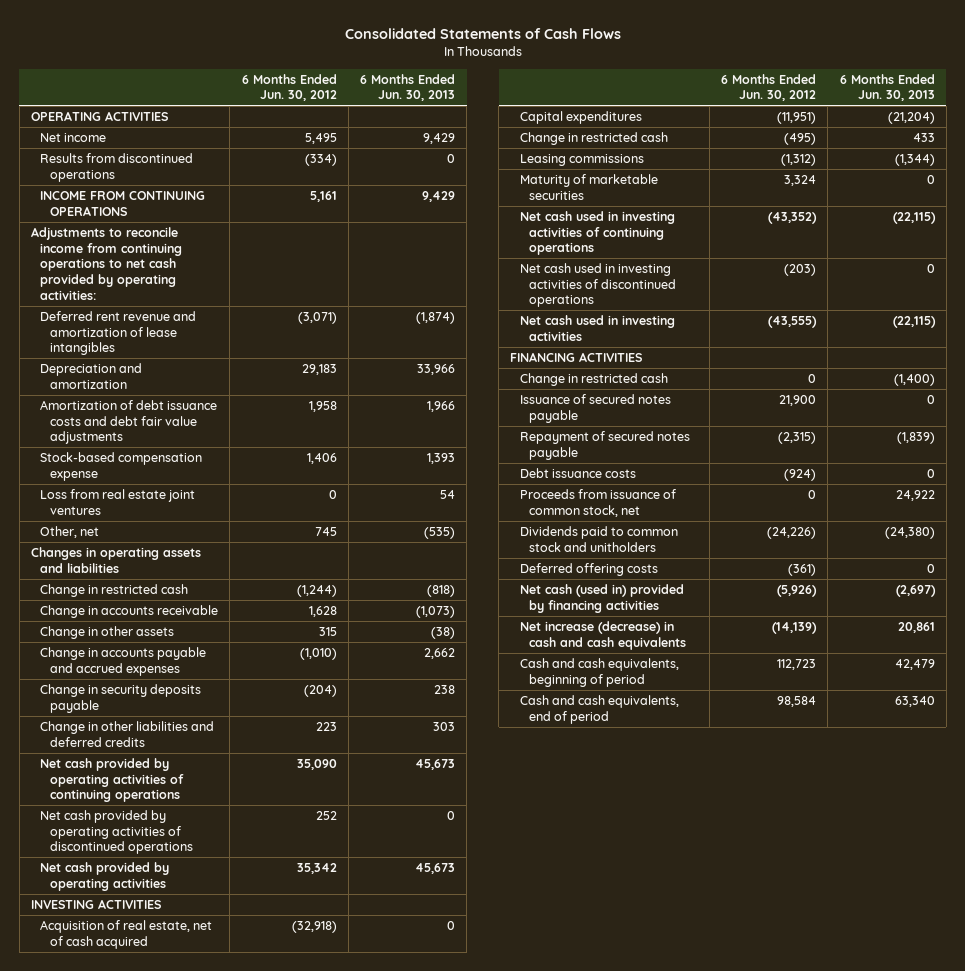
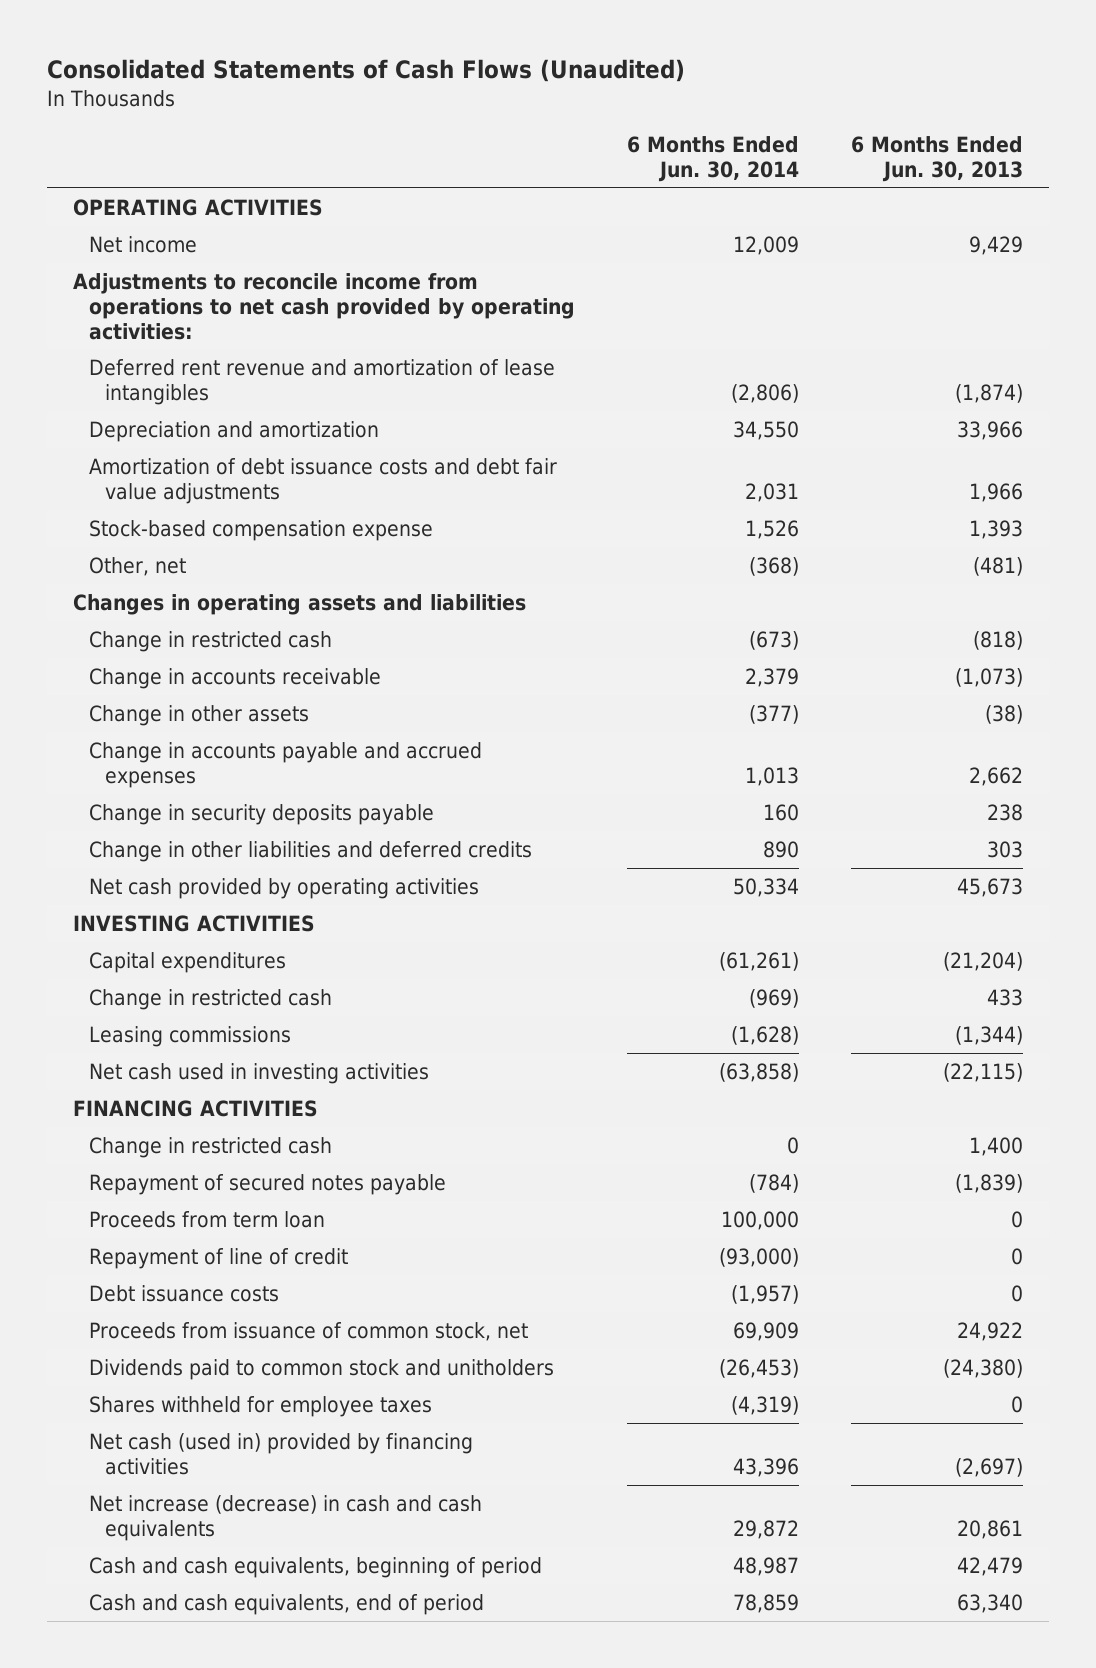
- Consolidated Statements of Cash Flows
+ Consolidated Statements of Cash Flows (Unaudited)
- | 6 Months Ended Jun. 30, 2012 | 6 Months Ended Jun. 30, 2013
+ | 6 Months Ended Jun. 30, 2014 | 6 Months Ended Jun. 30, 2013
- Results from discontinued operations | (334) | 0
- INCOME FROM CONTINUING OPERATIONS | 5,161 | 9,429
- Adjustments to reconcile income from continuing operations to net cash provided by operating activities:
+ Adjustments to reconcile income from operations to net cash provided by operating activities:
- Loss from real estate joint ventures | 0 | 54
- Other, net | 745 | (535)
+ Other, net | (368) | (481)
- Net cash provided by operating activities of continuing operations | 35,090 | 45,673
- Net cash provided by operating activities of discontinued operations | 252 | 0
- Acquisition of real estate, net of cash acquired | (32,918) | 0
- Maturity of marketable securities | 3,324 | 0
- Net cash used in investing activities of continuing operations | (43,352) | (22,115)
- Net cash used in investing activities of discontinued operations | (203) | 0
- Change in restricted cash | 0 | (1,400)
- Issuance of secured notes payable | 21,900 | 0
+ Change in restricted cash | 0 | 1,400
+ Proceeds from term loan | 100,000 | 0
+ Repayment of line of credit | (93,000) | 0
- Deferred offering costs | (361) | 0
+ Shares withheld for employee taxes | (4,319) | 0

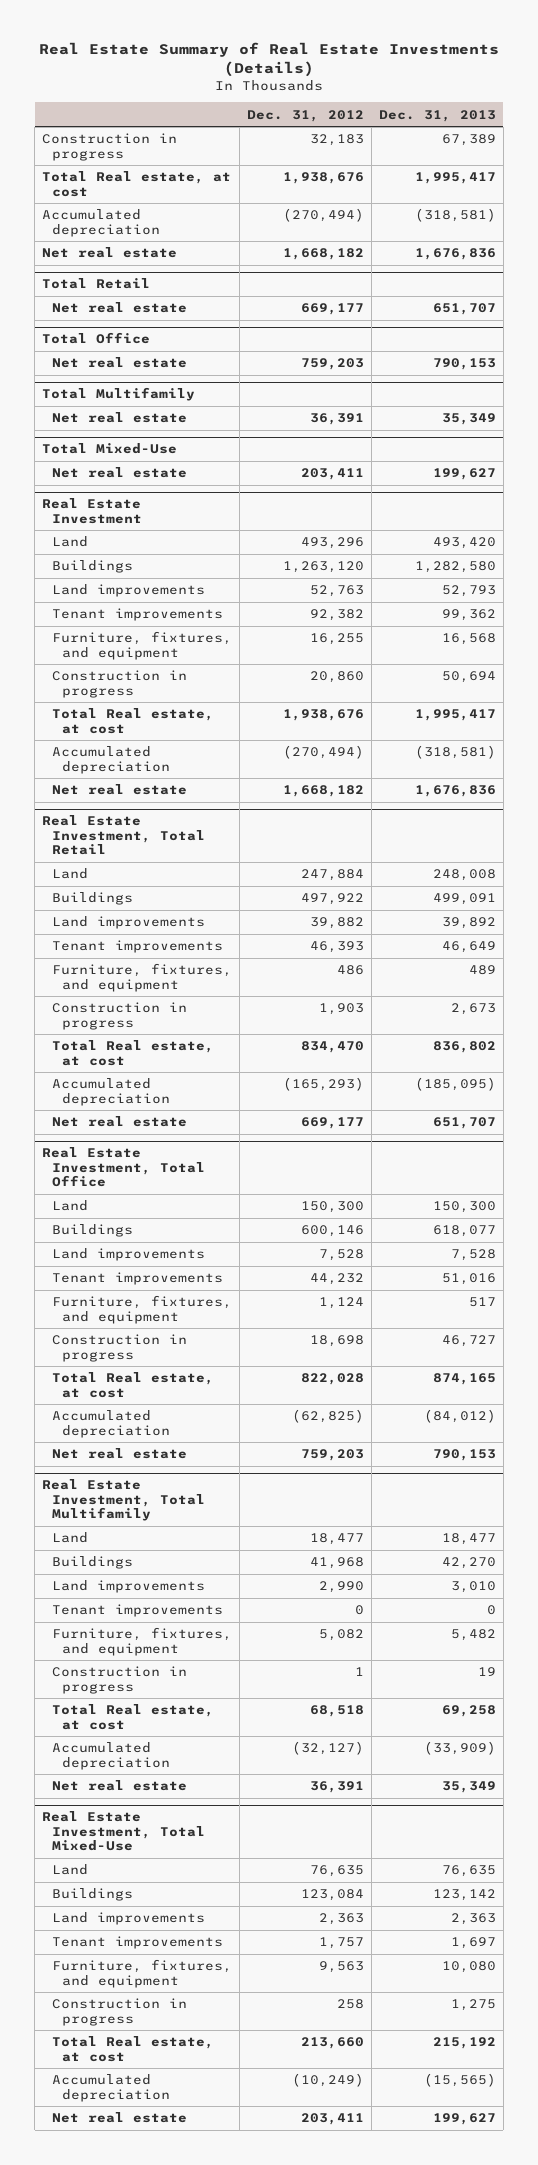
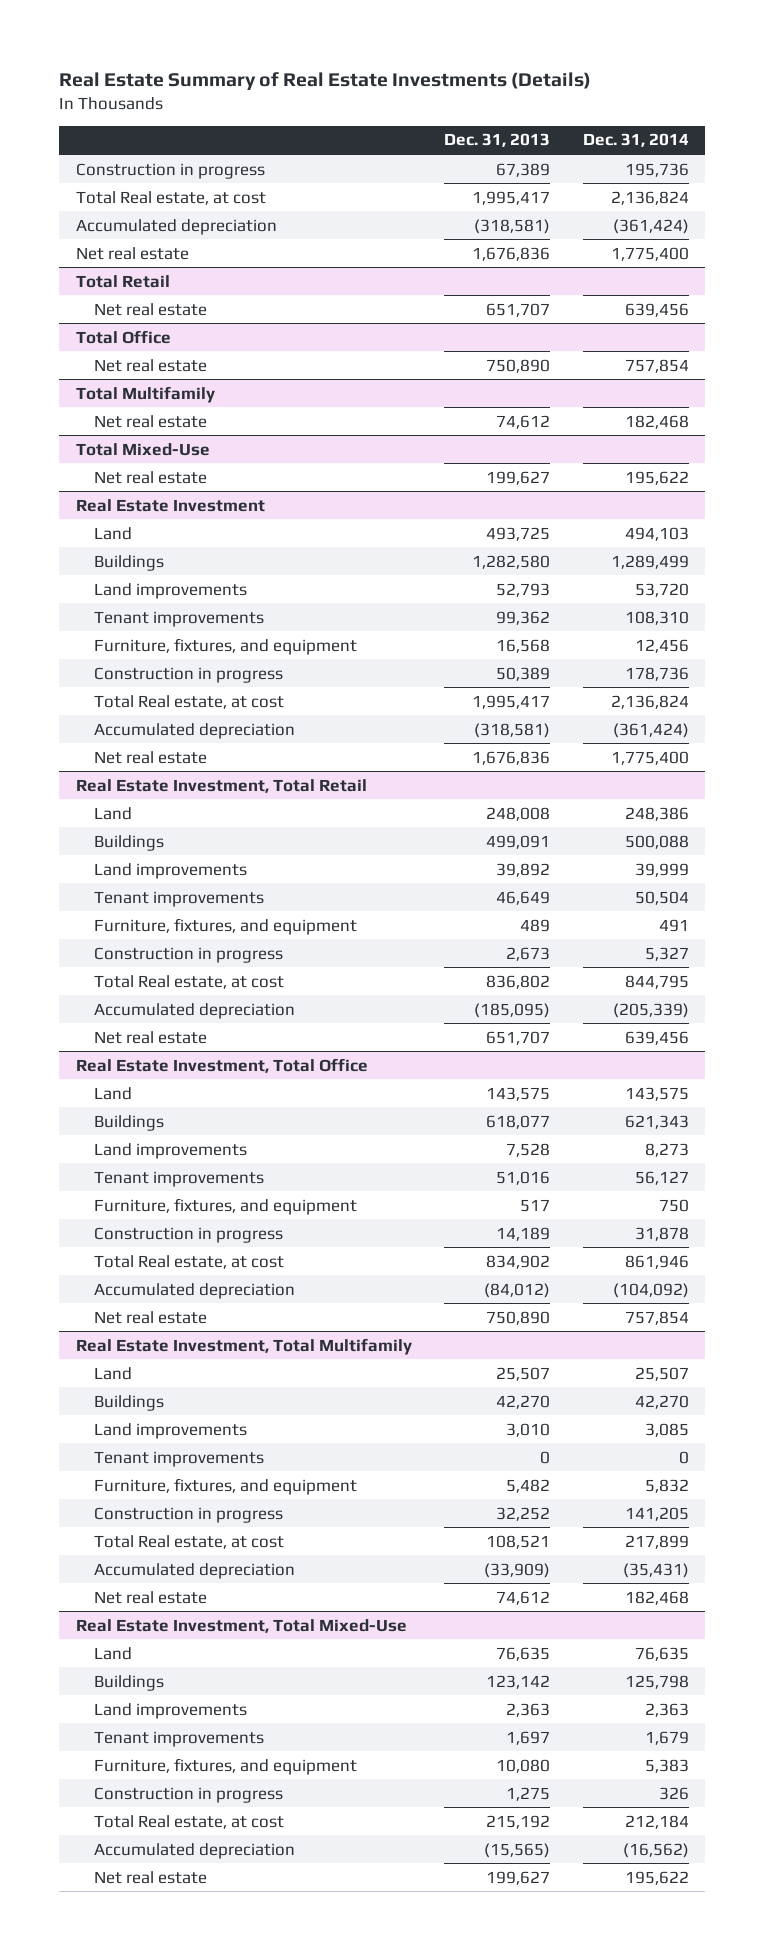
- | Dec. 31, 2012 | Dec. 31, 2013
+ | Dec. 31, 2013 | Dec. 31, 2014
@ Total Office
- Net real estate | 759,203 | 790,153
+ Net real estate | 750,890 | 757,854
@ Total Multifamily
- Net real estate | 36,391 | 35,349
+ Net real estate | 74,612 | 182,468
@ Real Estate Investment
- Land | 493,296 | 493,420
+ Land | 493,725 | 494,103
- Construction in progress | 20,860 | 50,694
+ Construction in progress | 50,389 | 178,736
@ Real Estate Investment, Total Office
- Land | 150,300 | 150,300
+ Land | 143,575 | 143,575
- Construction in progress | 18,698 | 46,727
- Total Real estate, at cost | 822,028 | 874,165
+ Construction in progress | 14,189 | 31,878
+ Total Real estate, at cost | 834,902 | 861,946
- Net real estate | 759,203 | 790,153
+ Net real estate | 750,890 | 757,854
@ Real Estate Investment, Total Multifamily
- Land | 18,477 | 18,477
+ Land | 25,507 | 25,507
- Construction in progress | 1 | 19
- Total Real estate, at cost | 68,518 | 69,258
+ Construction in progress | 32,252 | 141,205
+ Total Real estate, at cost | 108,521 | 217,899
- Net real estate | 36,391 | 35,349
+ Net real estate | 74,612 | 182,468

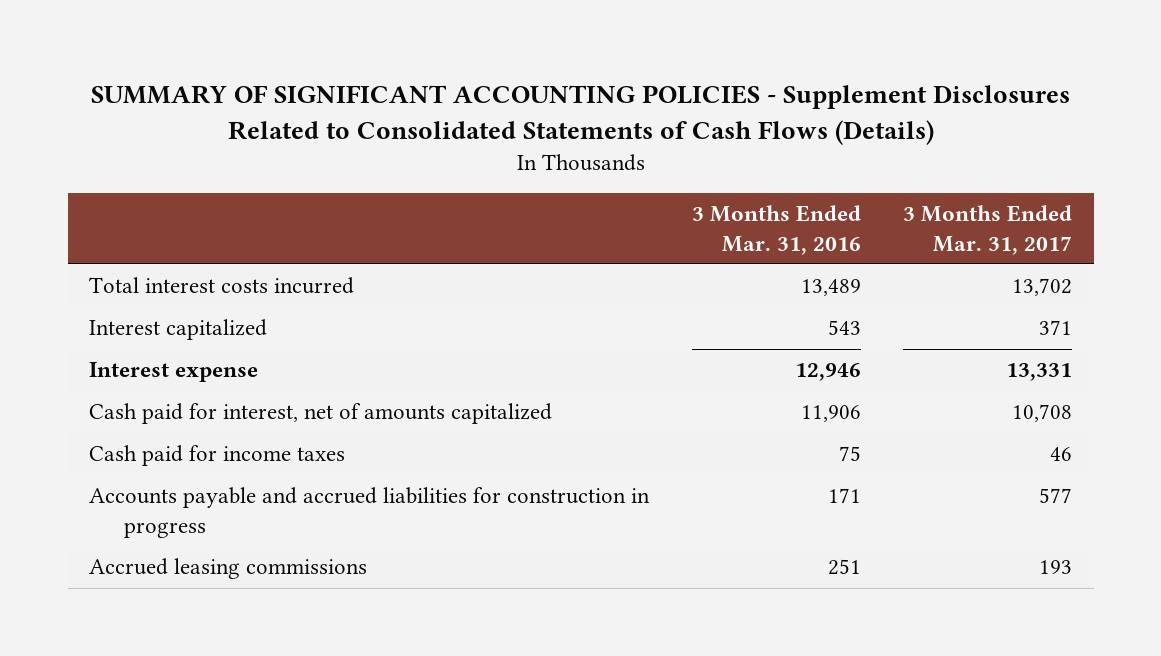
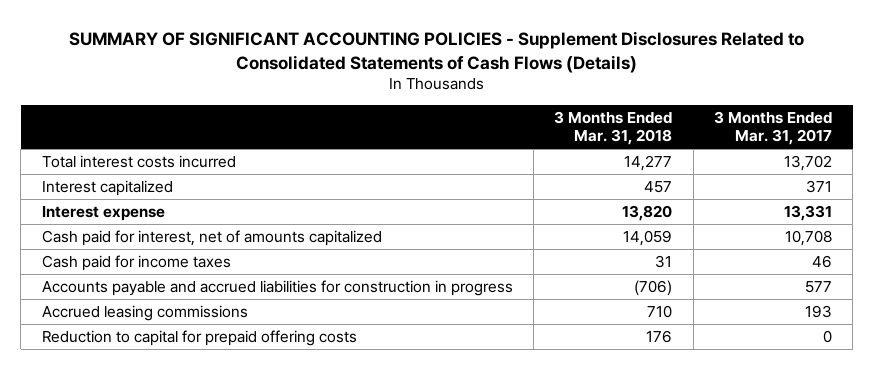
- | 3 Months Ended Mar. 31, 2016 | 3 Months Ended Mar. 31, 2017
+ | 3 Months Ended Mar. 31, 2018 | 3 Months Ended Mar. 31, 2017
+ Reduction to capital for prepaid offering costs | 176 | 0

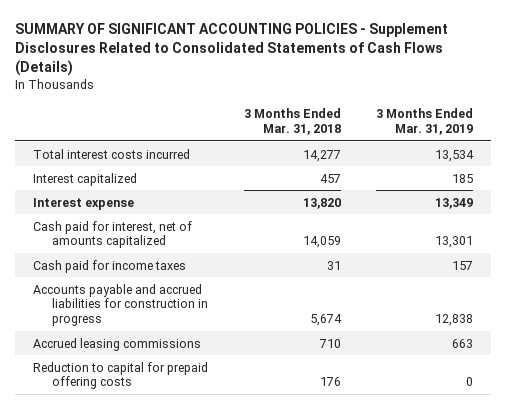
- | 3 Months Ended Mar. 31, 2018 | 3 Months Ended Mar. 31, 2017
+ | 3 Months Ended Mar. 31, 2018 | 3 Months Ended Mar. 31, 2019
- Accounts payable and accrued liabilities for construction in progress | (706) | 577
+ Accounts payable and accrued liabilities for construction in progress | 5,674 | 12,838

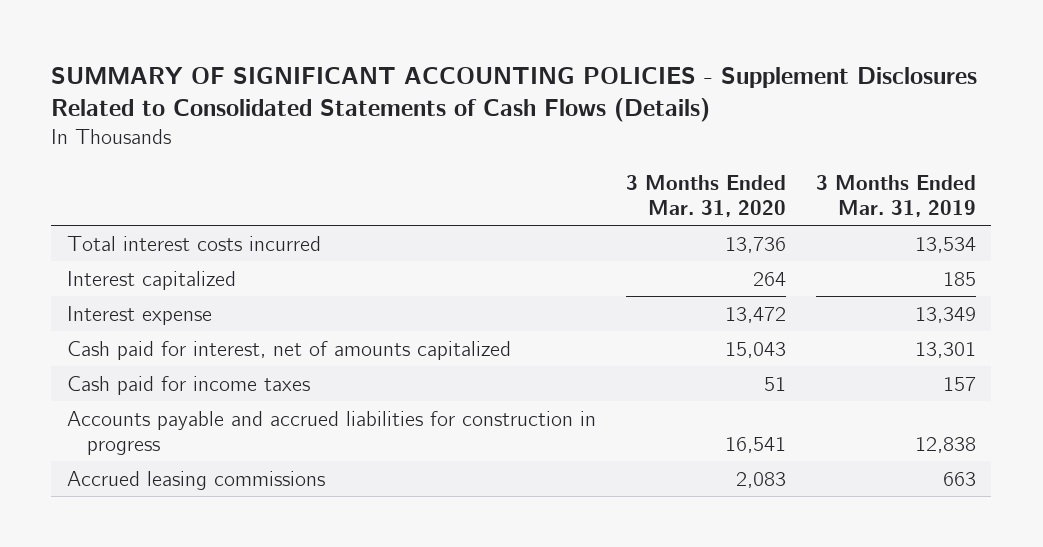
- | 3 Months Ended Mar. 31, 2018 | 3 Months Ended Mar. 31, 2019
+ | 3 Months Ended Mar. 31, 2020 | 3 Months Ended Mar. 31, 2019
- Reduction to capital for prepaid offering costs | 176 | 0

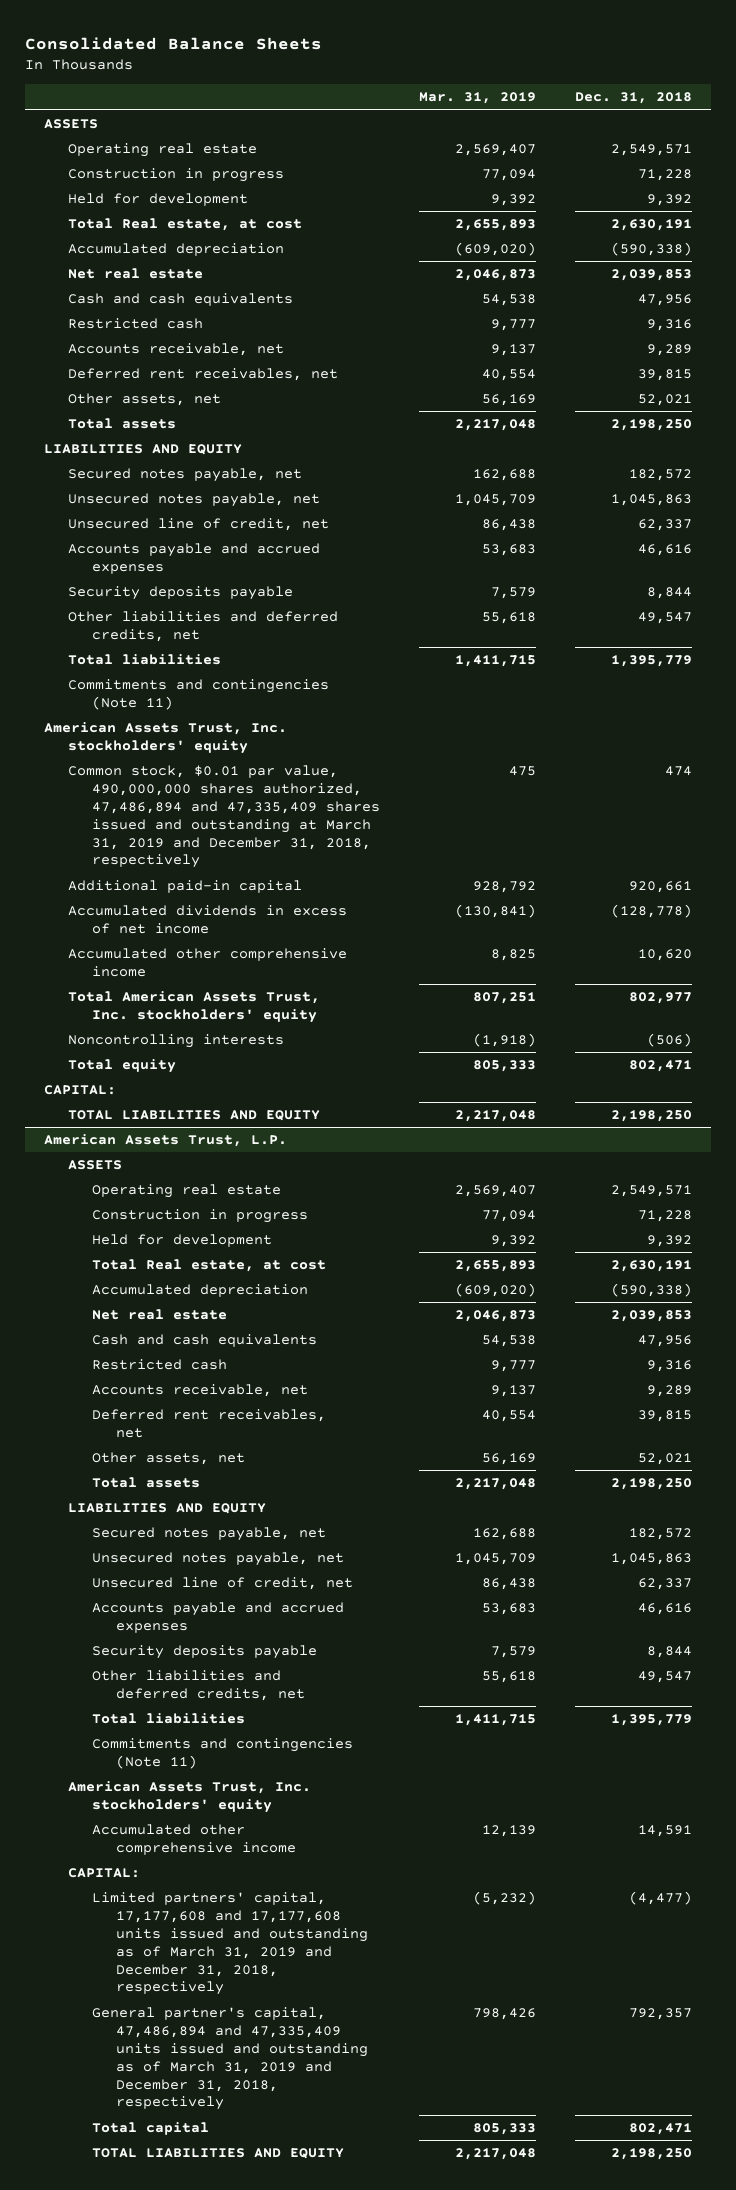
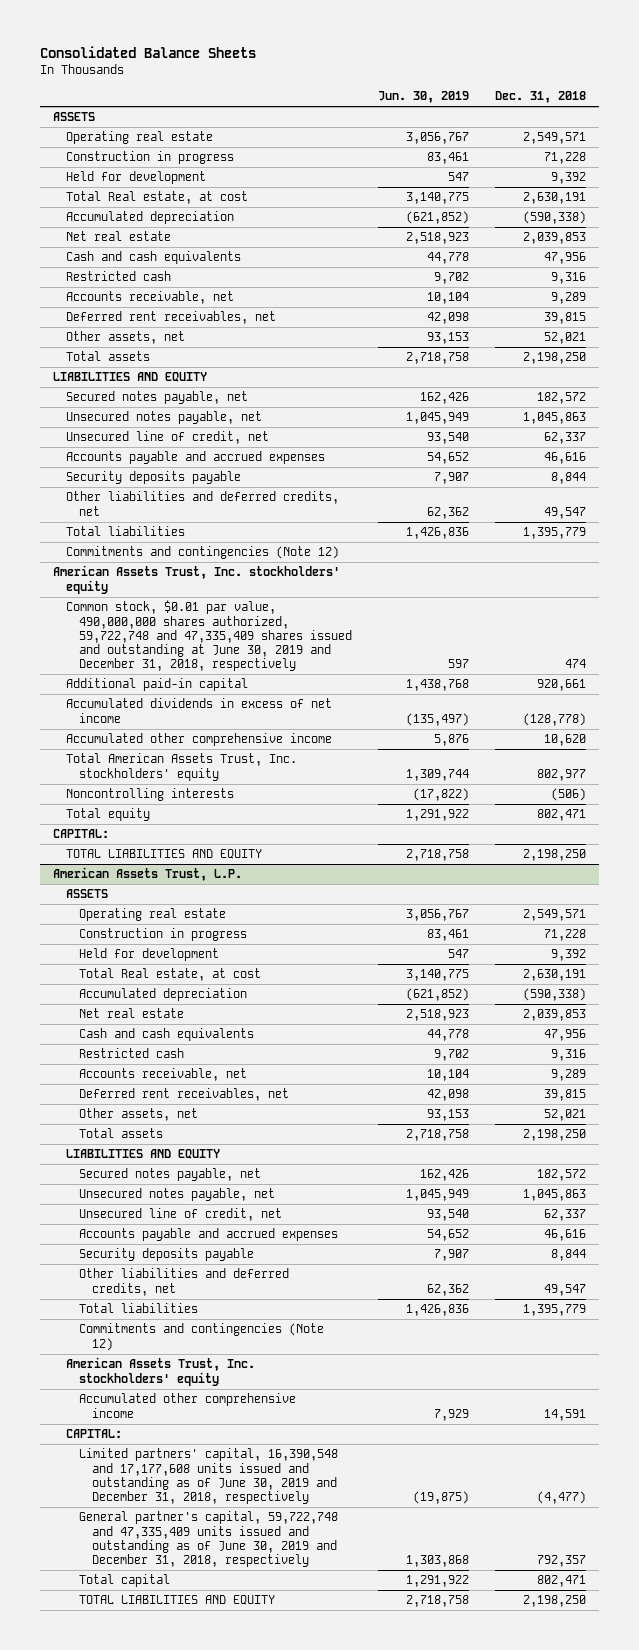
- | Mar. 31, 2019 | Dec. 31, 2018
+ | Jun. 30, 2019 | Dec. 31, 2018
- Commitments and contingencies (Note 11)
+ Commitments and contingencies (Note 12)
- Common stock, $0.01 par value, 490,000,000 shares authorized, 47,486,894 and 47,335,409 shares issued and outstanding at March 31, 2019 and December 31, 2018, respectively | 475 | 474
+ Common stock, $0.01 par value, 490,000,000 shares authorized, 59,722,748 and 47,335,409 shares issued and outstanding at June 30, 2019 and December 31, 2018, respectively | 597 | 474
@ American Assets Trust, L.P.
- Commitments and contingencies (Note 11)
+ Commitments and contingencies (Note 12)
- Limited partners' capital, 17,177,608 and 17,177,608 units issued and outstanding as of March 31, 2019 and December 31, 2018, respectively | (5,232) | (4,477)
- General partner's capital, 47,486,894 and 47,335,409 units issued and outstanding as of March 31, 2019 and December 31, 2018, respectively | 798,426 | 792,357
+ Limited partners' capital, 16,390,548 and 17,177,608 units issued and outstanding as of June 30, 2019 and December 31, 2018, respectively | (19,875) | (4,477)
+ General partner's capital, 59,722,748 and 47,335,409 units issued and outstanding as of June 30, 2019 and December 31, 2018, respectively | 1,303,868 | 792,357

